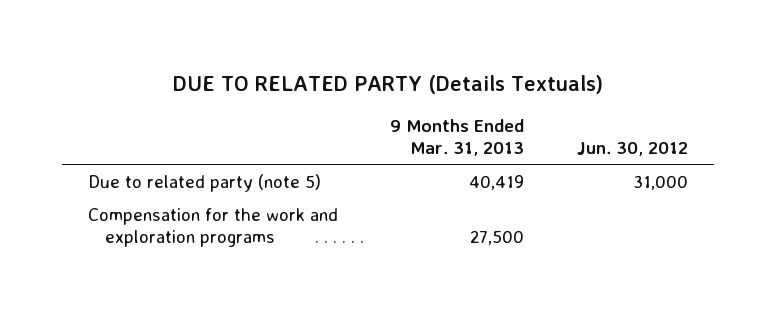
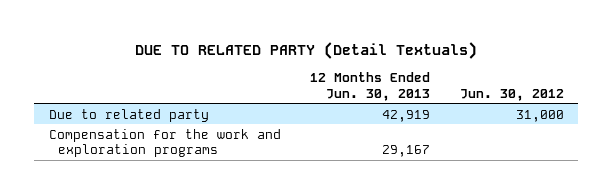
- DUE TO RELATED PARTY (Details Textuals)
+ DUE TO RELATED PARTY (Detail Textuals)
- | 9 Months Ended Mar. 31, 2013 | Jun. 30, 2012
+ | 12 Months Ended Jun. 30, 2013 | Jun. 30, 2012
- Due to related party (note 5) | 40,419 | 31,000
+ Due to related party | 42,919 | 31,000

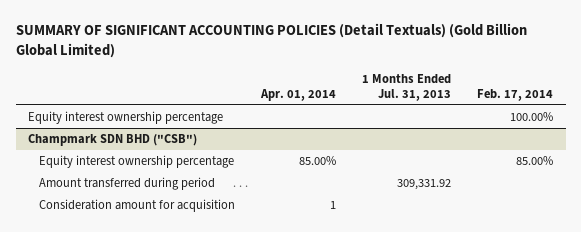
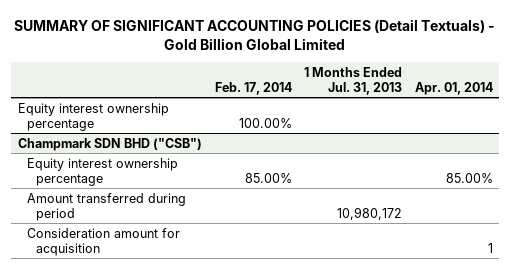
- SUMMARY OF SIGNIFICANT ACCOUNTING POLICIES (Detail Textuals) (Gold Billion Global Limited)
+ SUMMARY OF SIGNIFICANT ACCOUNTING POLICIES (Detail Textuals) - Gold Billion Global Limited
- | Apr. 01, 2014 | 1 Months Ended Jul. 31, 2013 | Feb. 17, 2014
+ | Feb. 17, 2014 | 1 Months Ended Jul. 31, 2013 | Apr. 01, 2014
@ Champmark SDN BHD ("CSB")
- Amount transferred during period | | 309,331.92 |
+ Amount transferred during period | | 10,980,172 |

